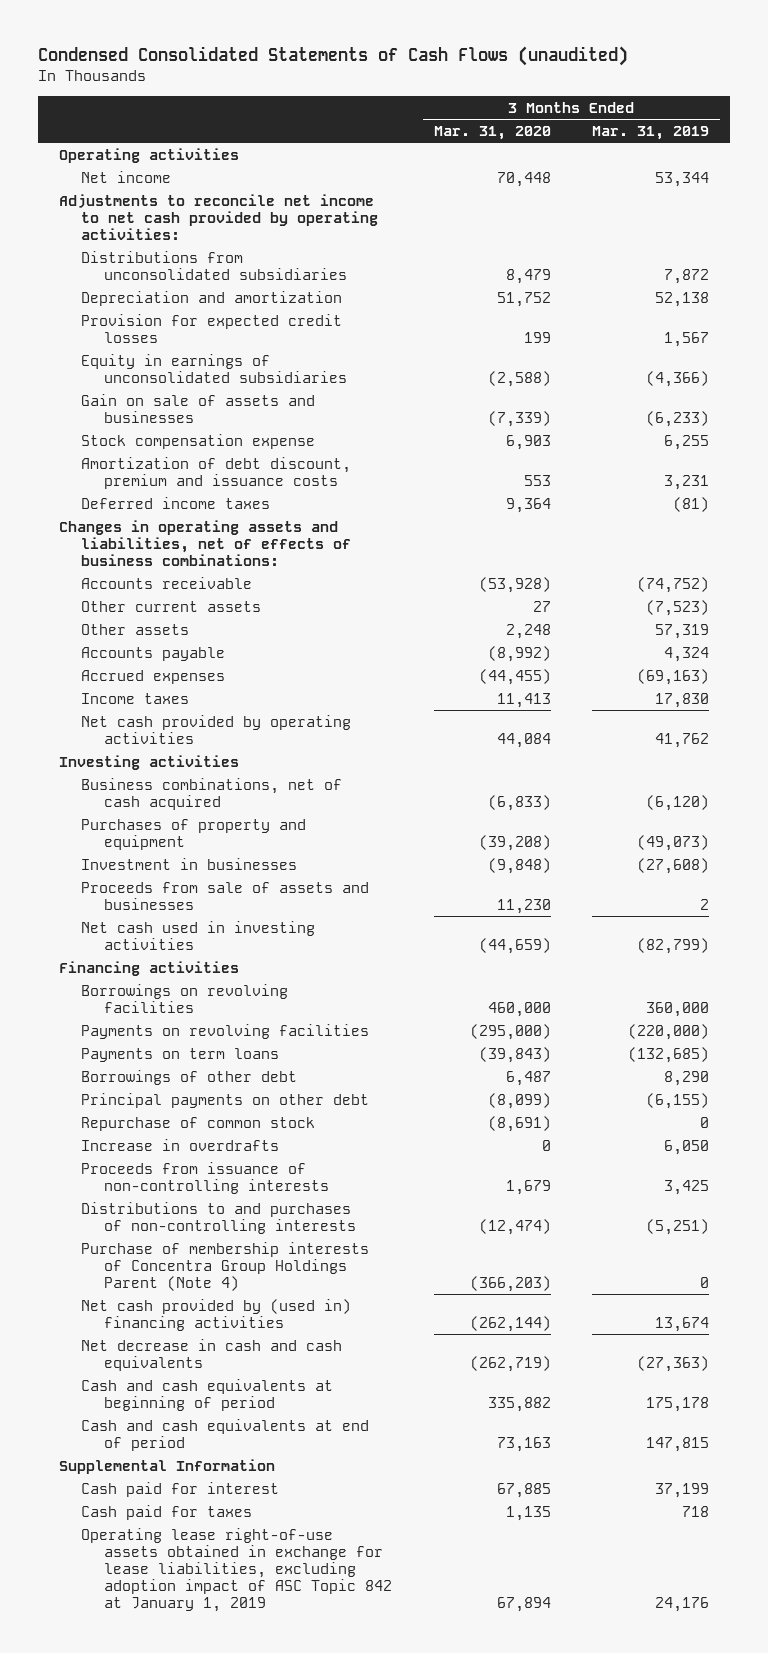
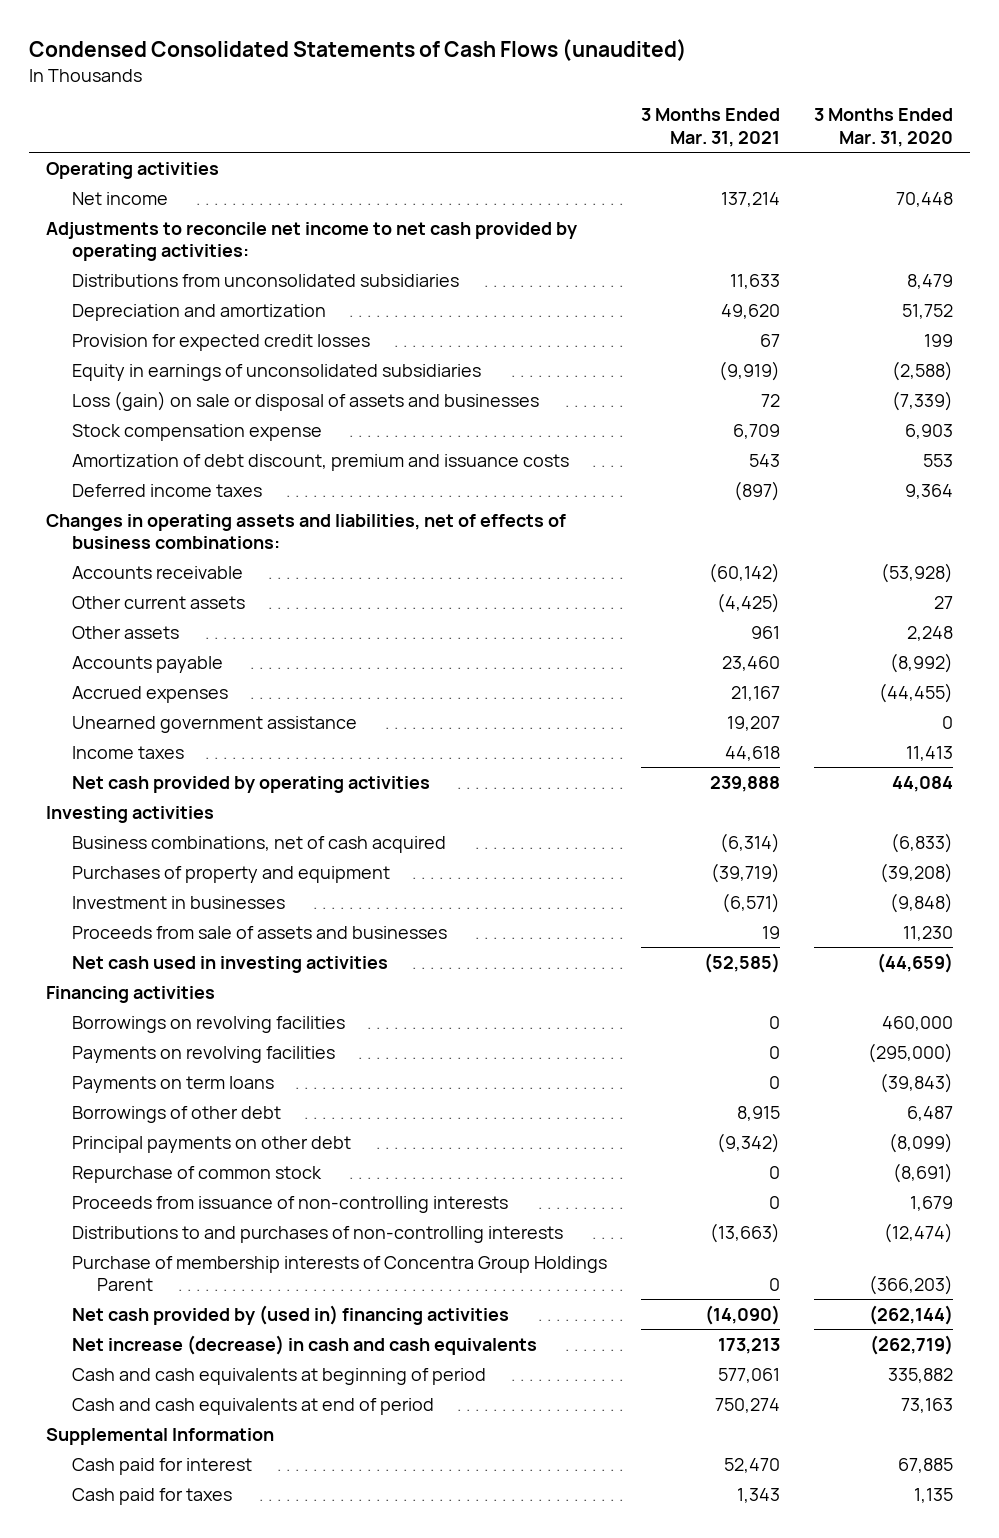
- | 3 Months Ended Mar. 31, 2020 | 3 Months Ended Mar. 31, 2019
+ | 3 Months Ended Mar. 31, 2021 | 3 Months Ended Mar. 31, 2020
- Gain on sale of assets and businesses | (7,339) | (6,233)
+ Loss (gain) on sale or disposal of assets and businesses | 72 | (7,339)
+ Unearned government assistance | 19,207 | 0
- Increase in overdrafts | 0 | 6,050
- Purchase of membership interests of Concentra Group Holdings Parent (Note 4) | (366,203) | 0
+ Purchase of membership interests of Concentra Group Holdings Parent | 0 | (366,203)
- Net decrease in cash and cash equivalents | (262,719) | (27,363)
+ Net increase (decrease) in cash and cash equivalents | 173,213 | (262,719)
- Operating lease right-of-use assets obtained in exchange for lease liabilities, excluding adoption impact of ASC Topic 842 at January 1, 2019 | 67,894 | 24,176

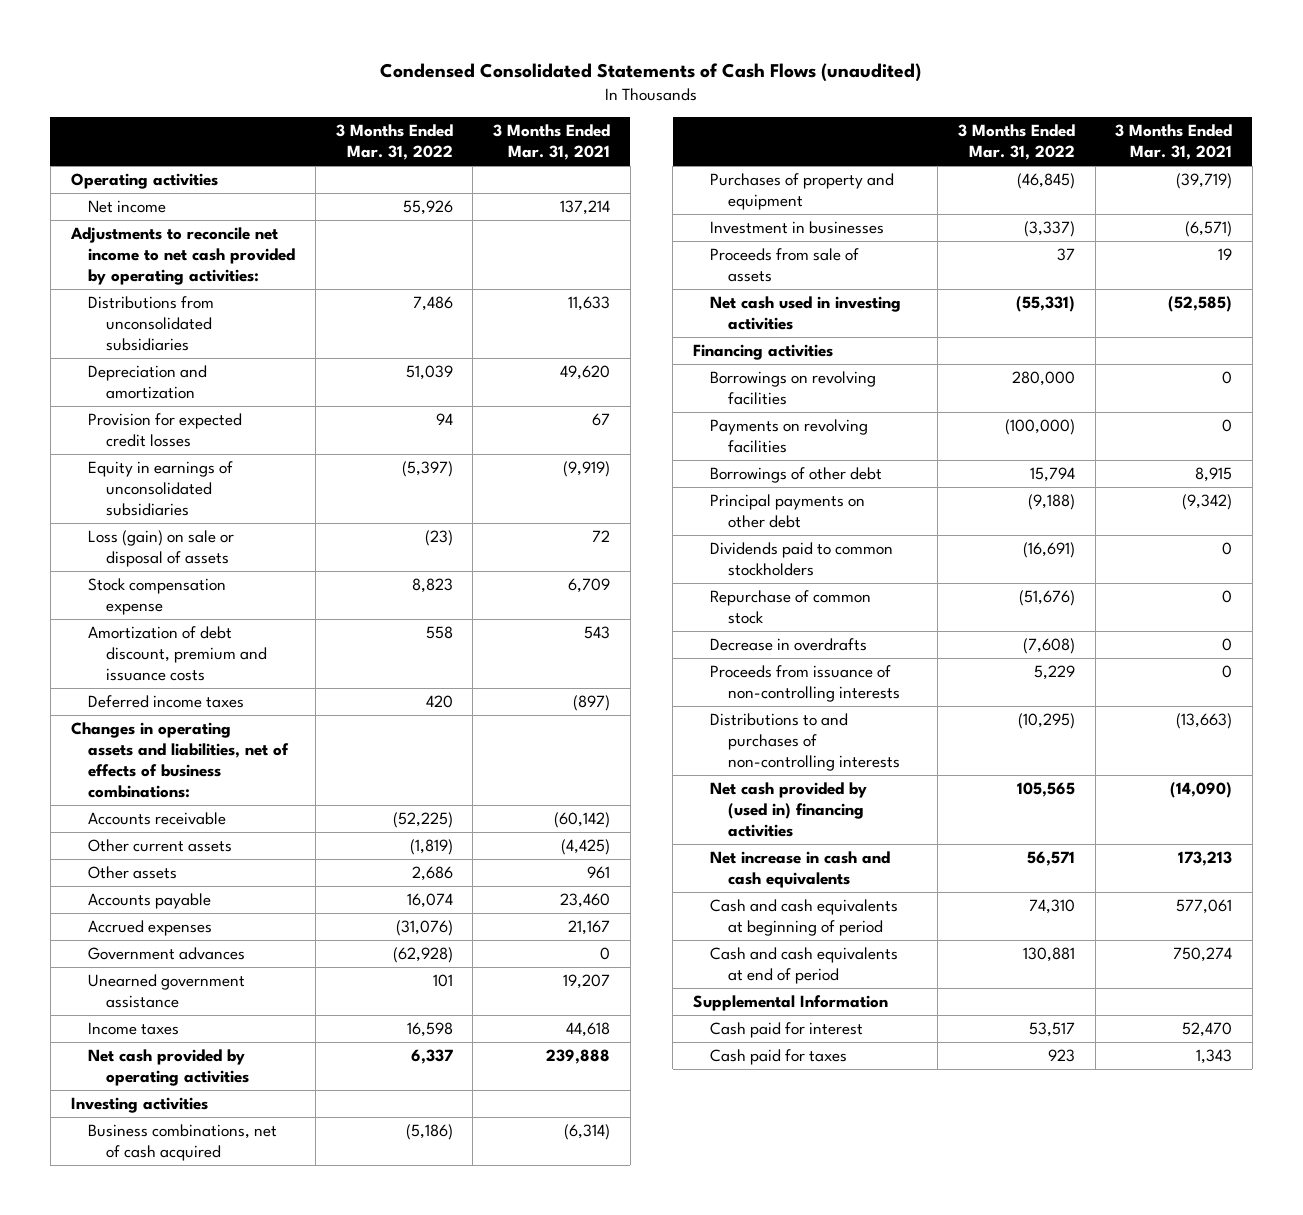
- | 3 Months Ended Mar. 31, 2021 | 3 Months Ended Mar. 31, 2020
+ | 3 Months Ended Mar. 31, 2022 | 3 Months Ended Mar. 31, 2021
- Loss (gain) on sale or disposal of assets and businesses | 72 | (7,339)
+ Loss (gain) on sale or disposal of assets | (23) | 72
+ Government advances | (62,928) | 0
- Proceeds from sale of assets and businesses | 19 | 11,230
+ Proceeds from sale of assets | 37 | 19
- Payments on term loans | 0 | (39,843)
+ Dividends paid to common stockholders | (16,691) | 0
+ Decrease in overdrafts | (7,608) | 0
- Purchase of membership interests of Concentra Group Holdings Parent | 0 | (366,203)
- Net increase (decrease) in cash and cash equivalents | 173,213 | (262,719)
+ Net increase in cash and cash equivalents | 56,571 | 173,213

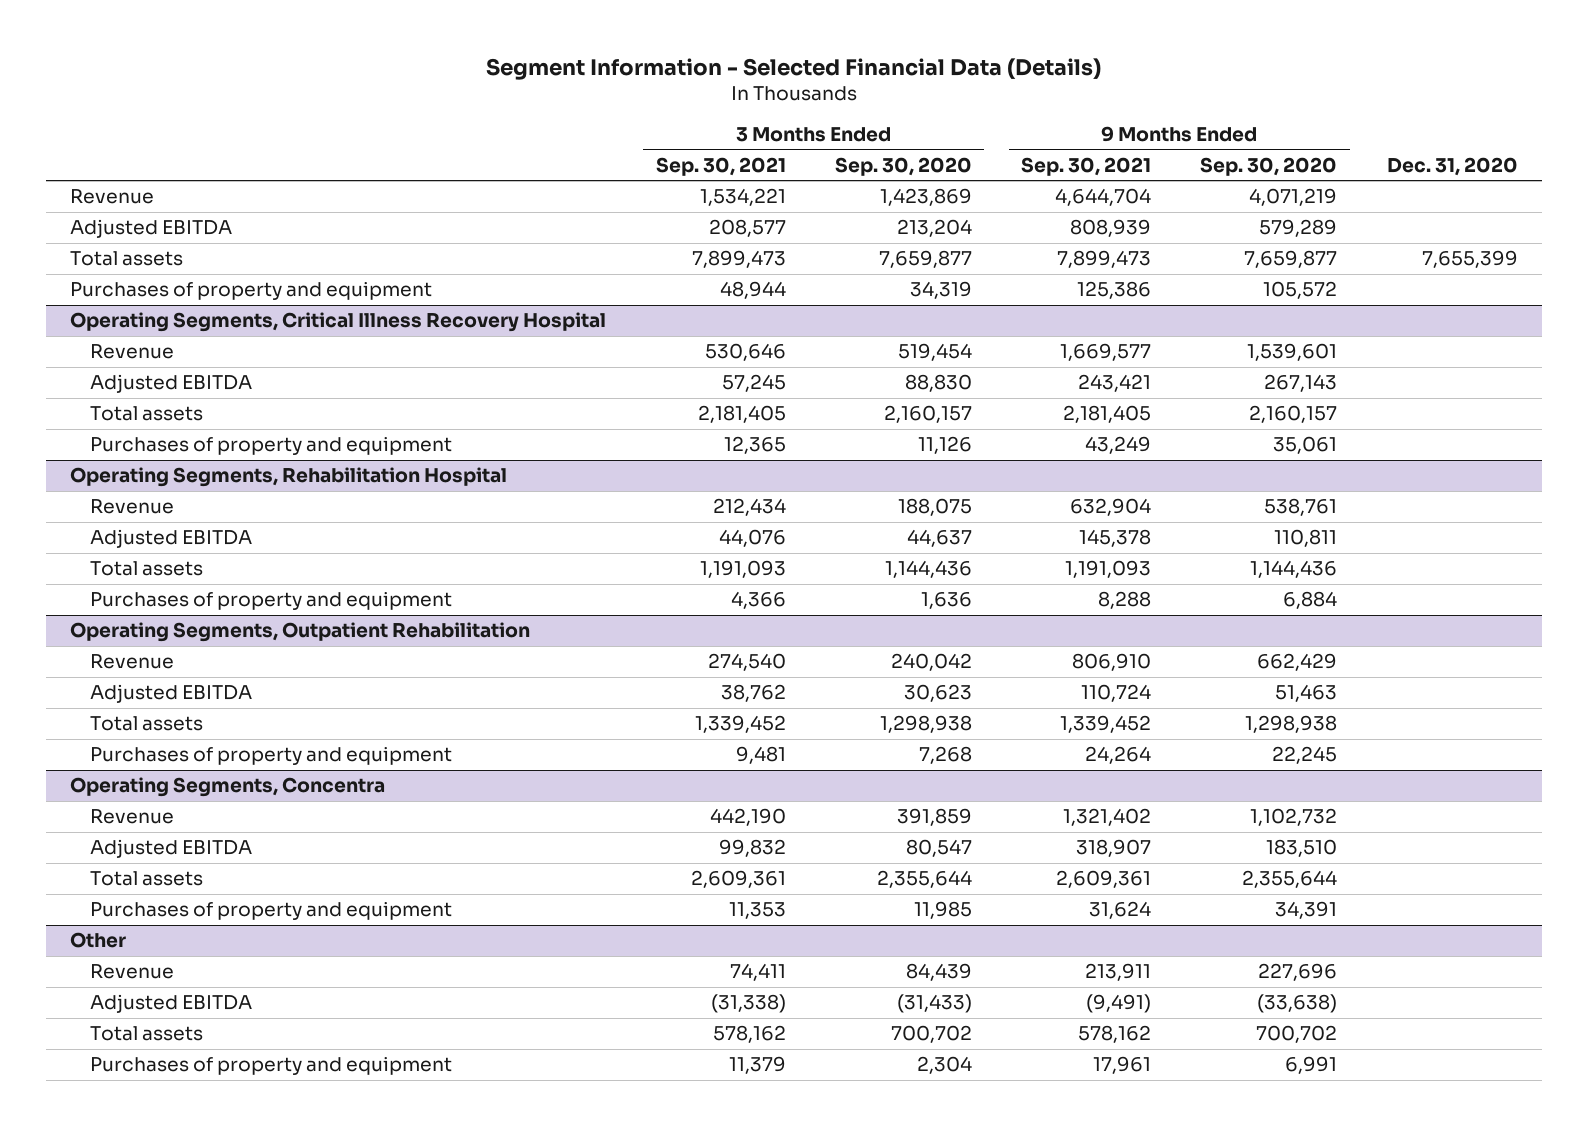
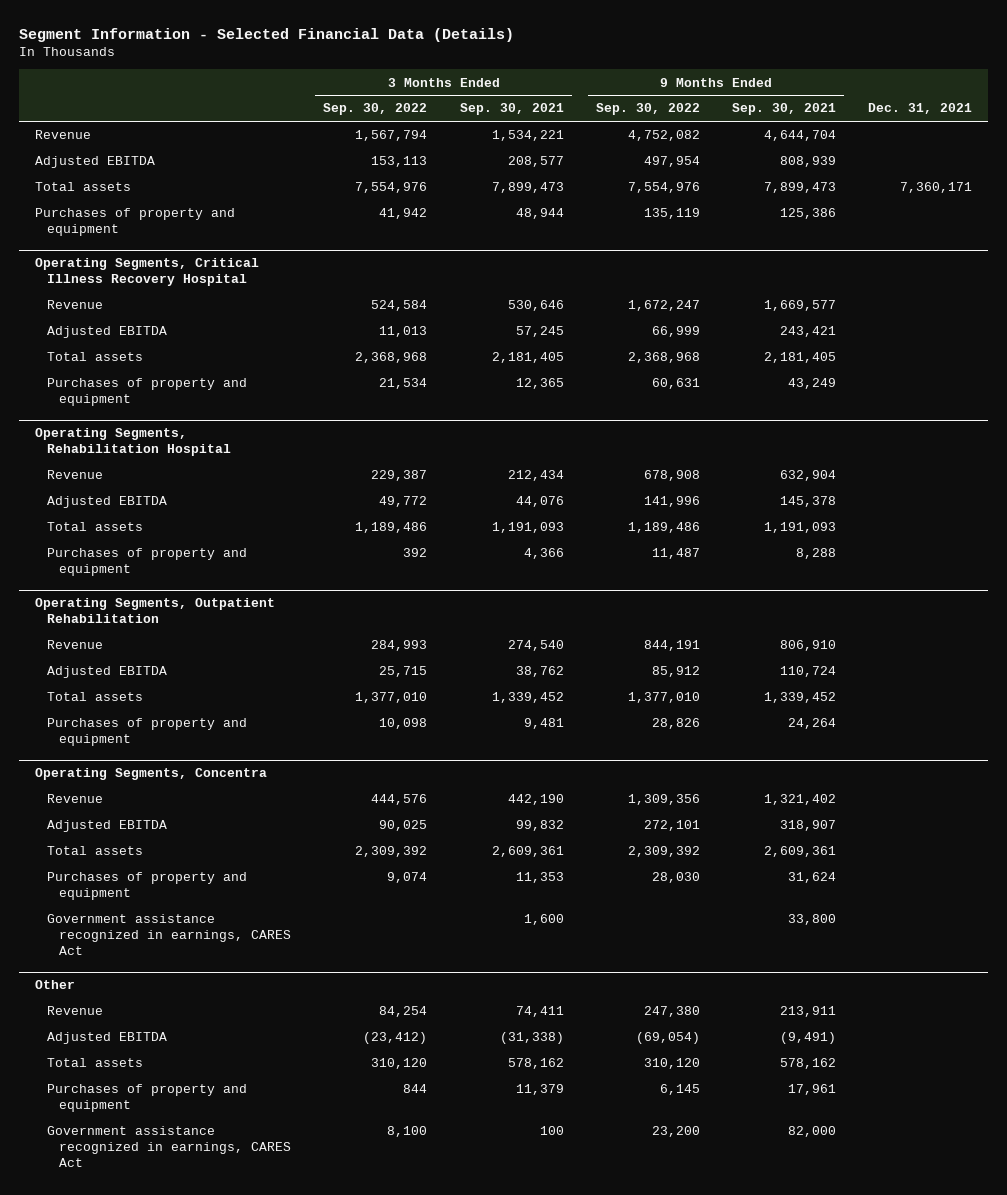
- | 3 Months Ended Sep. 30, 2021 | 3 Months Ended Sep. 30, 2020 | 9 Months Ended Sep. 30, 2021 | 9 Months Ended Sep. 30, 2020 | Dec. 31, 2020
+ | 3 Months Ended Sep. 30, 2022 | 3 Months Ended Sep. 30, 2021 | 9 Months Ended Sep. 30, 2022 | 9 Months Ended Sep. 30, 2021 | Dec. 31, 2021
@ Operating Segments, Concentra
+ Government assistance recognized in earnings, CARES Act | | 1,600 | | 33,800 |
@ Other
+ Government assistance recognized in earnings, CARES Act | 8,100 | 100 | 23,200 | 82,000 |

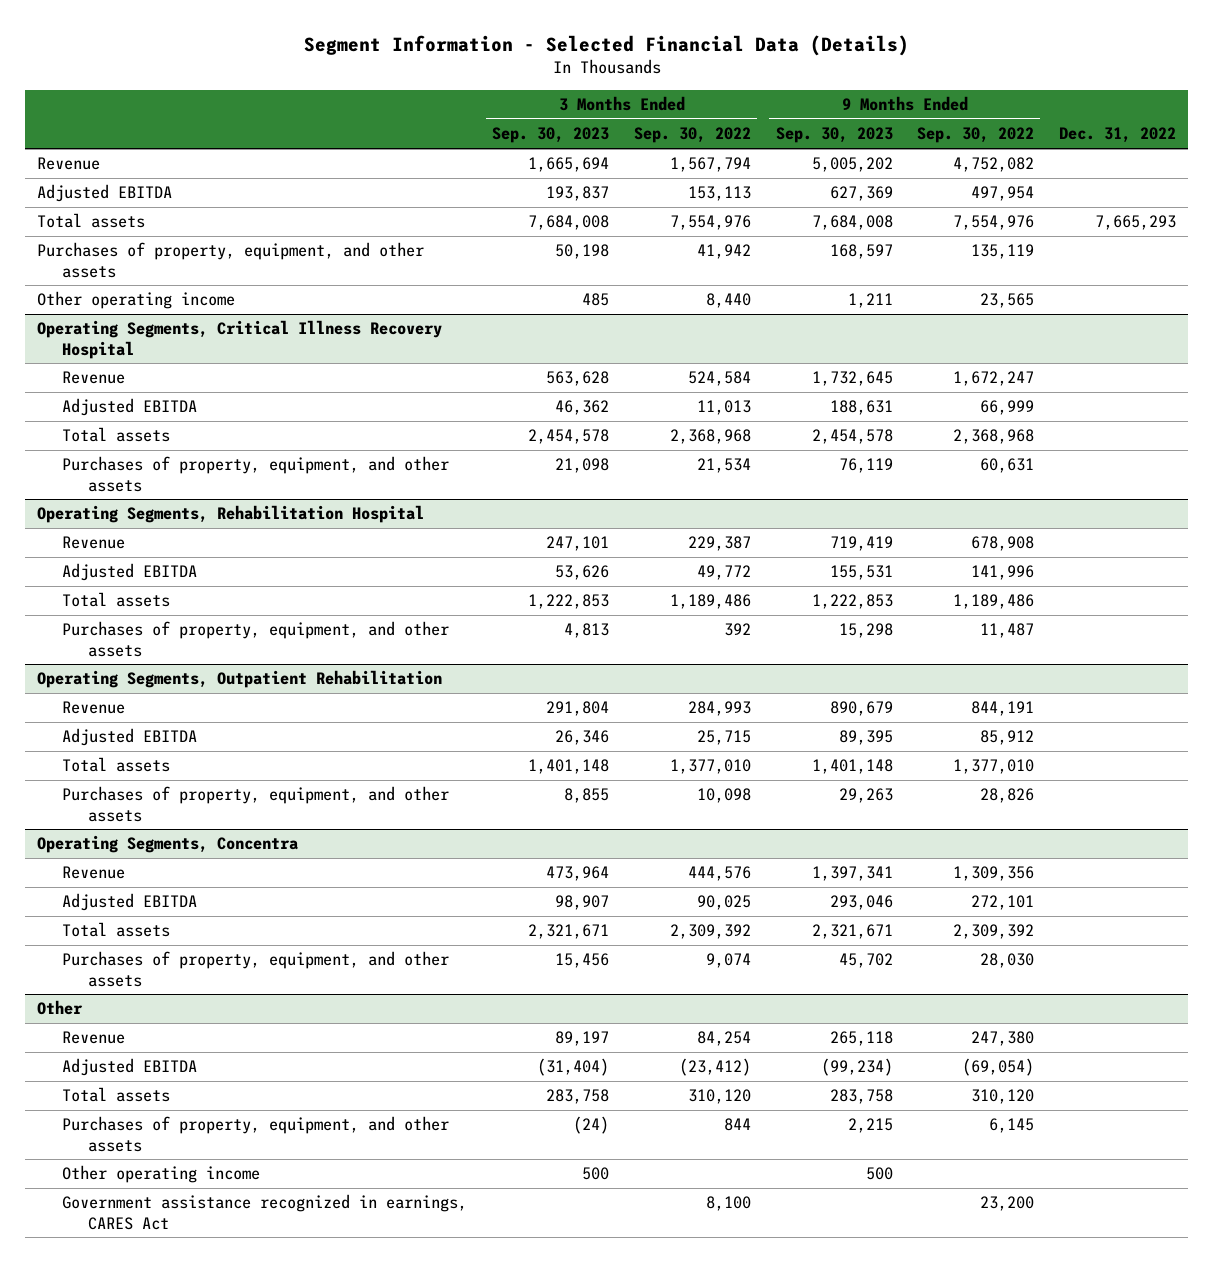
- | 3 Months Ended Sep. 30, 2022 | 3 Months Ended Sep. 30, 2021 | 9 Months Ended Sep. 30, 2022 | 9 Months Ended Sep. 30, 2021 | Dec. 31, 2021
+ | 3 Months Ended Sep. 30, 2023 | 3 Months Ended Sep. 30, 2022 | 9 Months Ended Sep. 30, 2023 | 9 Months Ended Sep. 30, 2022 | Dec. 31, 2022
- Purchases of property and equipment | 41,942 | 48,944 | 135,119 | 125,386 |
+ Purchases of property, equipment, and other assets | 50,198 | 41,942 | 168,597 | 135,119 |
+ Other operating income | 485 | 8,440 | 1,211 | 23,565 |
@ Operating Segments, Critical Illness Recovery Hospital
- Purchases of property and equipment | 21,534 | 12,365 | 60,631 | 43,249 |
+ Purchases of property, equipment, and other assets | 21,098 | 21,534 | 76,119 | 60,631 |
@ Operating Segments, Rehabilitation Hospital
- Purchases of property and equipment | 392 | 4,366 | 11,487 | 8,288 |
+ Purchases of property, equipment, and other assets | 4,813 | 392 | 15,298 | 11,487 |
@ Operating Segments, Outpatient Rehabilitation
- Purchases of property and equipment | 10,098 | 9,481 | 28,826 | 24,264 |
+ Purchases of property, equipment, and other assets | 8,855 | 10,098 | 29,263 | 28,826 |
@ Operating Segments, Concentra
- Purchases of property and equipment | 9,074 | 11,353 | 28,030 | 31,624 |
- Government assistance recognized in earnings, CARES Act | | 1,600 | | 33,800 |
+ Purchases of property, equipment, and other assets | 15,456 | 9,074 | 45,702 | 28,030 |
@ Other
- Purchases of property and equipment | 844 | 11,379 | 6,145 | 17,961 |
+ Purchases of property, equipment, and other assets | (24) | 844 | 2,215 | 6,145 |
+ Other operating income | 500 | | 500 | |

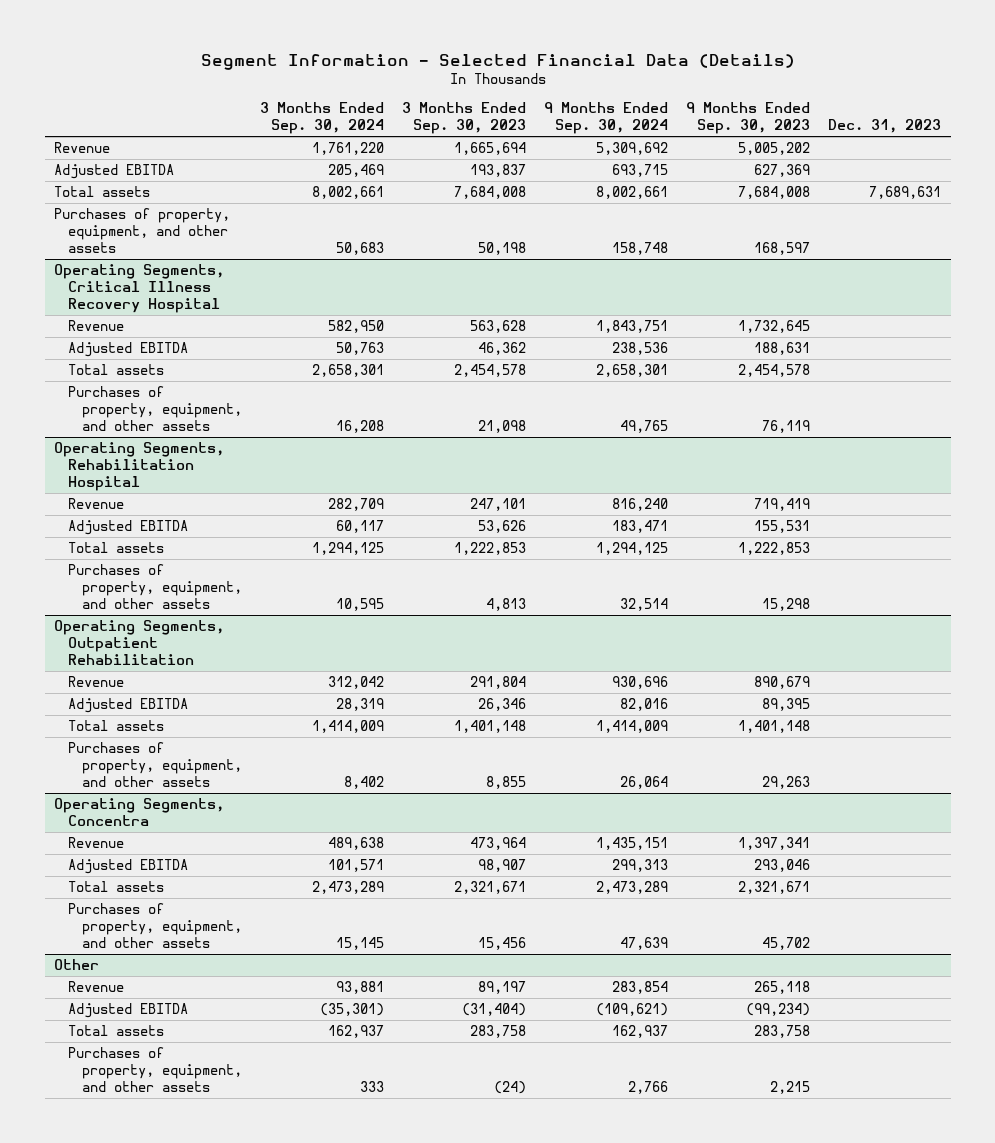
- | 3 Months Ended Sep. 30, 2023 | 3 Months Ended Sep. 30, 2022 | 9 Months Ended Sep. 30, 2023 | 9 Months Ended Sep. 30, 2022 | Dec. 31, 2022
+ | 3 Months Ended Sep. 30, 2024 | 3 Months Ended Sep. 30, 2023 | 9 Months Ended Sep. 30, 2024 | 9 Months Ended Sep. 30, 2023 | Dec. 31, 2023
- Other operating income | 485 | 8,440 | 1,211 | 23,565 |
@ Other
- Other operating income | 500 | | 500 | |
- Government assistance recognized in earnings, CARES Act | | 8,100 | | 23,200 |

